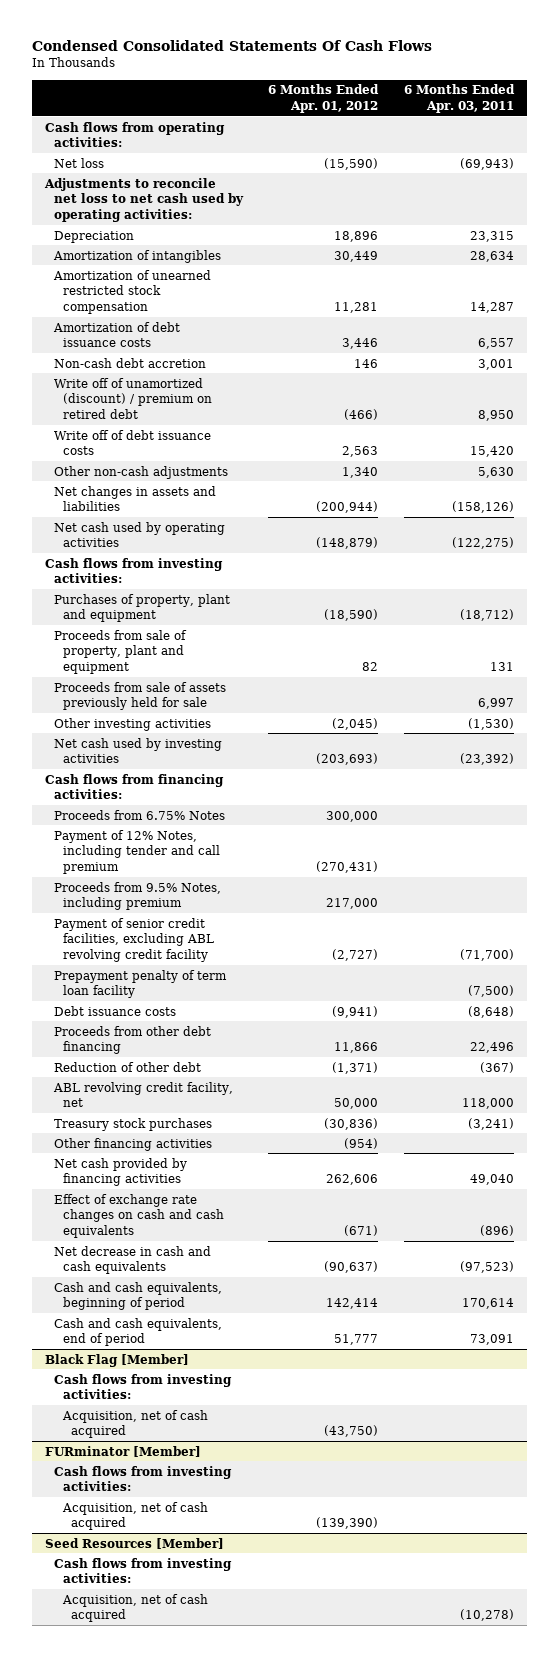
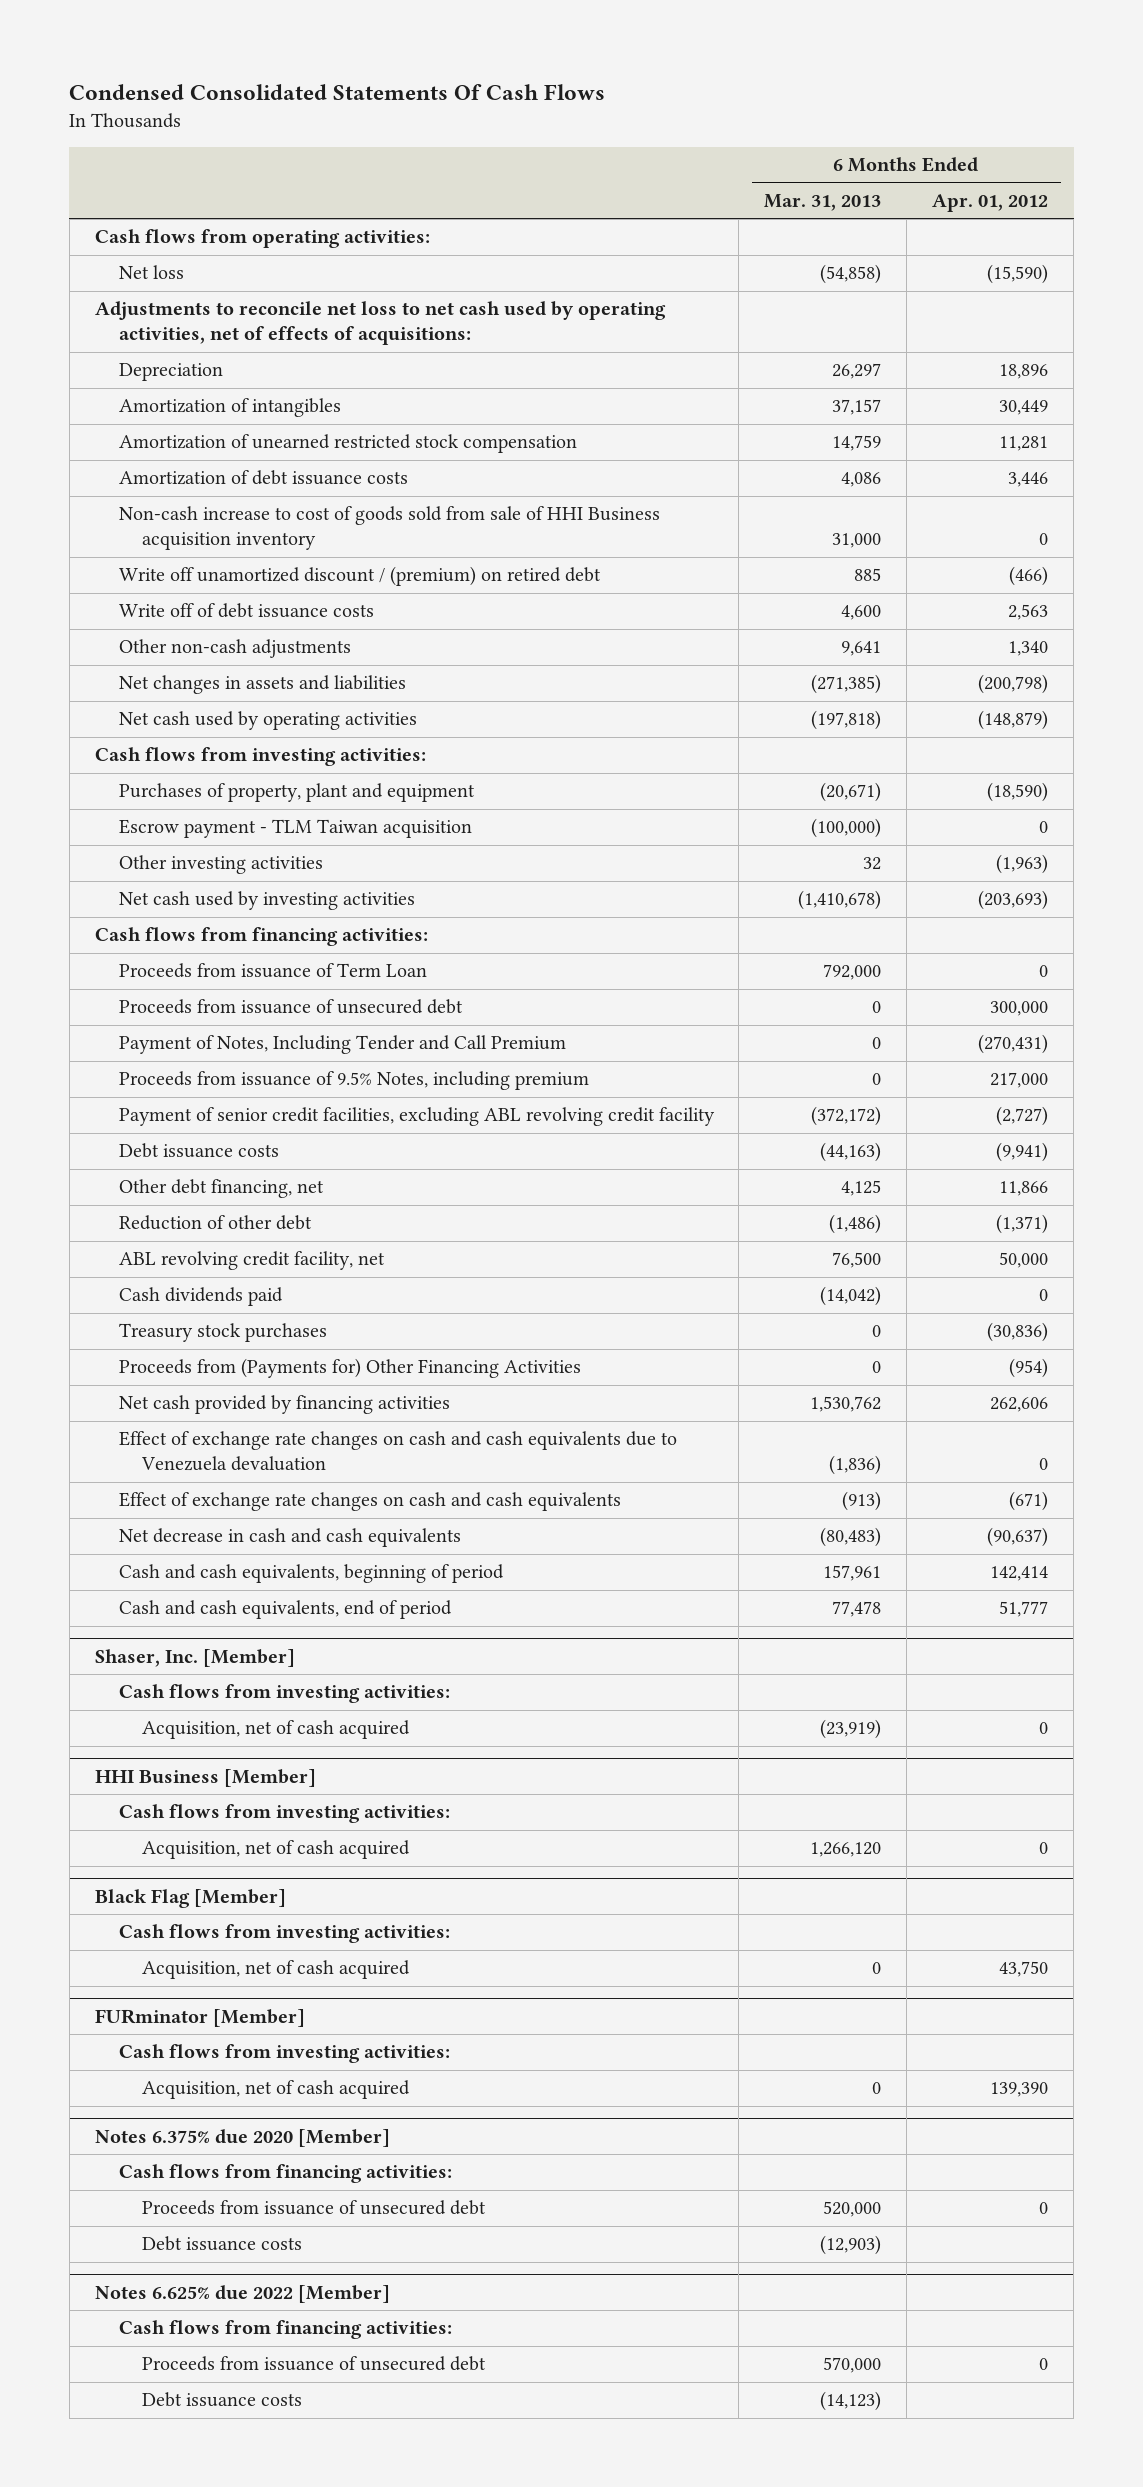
- | 6 Months Ended Apr. 01, 2012 | 6 Months Ended Apr. 03, 2011
+ | 6 Months Ended Mar. 31, 2013 | 6 Months Ended Apr. 01, 2012
- Adjustments to reconcile net loss to net cash used by operating activities:
+ Adjustments to reconcile net loss to net cash used by operating activities, net of effects of acquisitions:
- Non-cash debt accretion | 146 | 3,001
- Write off of unamortized (discount) / premium on retired debt | (466) | 8,950
+ Non-cash increase to cost of goods sold from sale of HHI Business acquisition inventory | 31,000 | 0
+ Write off unamortized discount / (premium) on retired debt | 885 | (466)
- Net changes in assets and liabilities | (200,944) | (158,126)
+ Net changes in assets and liabilities | (271,385) | (200,798)
- Proceeds from sale of property, plant and equipment | 82 | 131
- Proceeds from sale of assets previously held for sale | | 6,997
- Other investing activities | (2,045) | (1,530)
+ Escrow payment - TLM Taiwan acquisition | (100,000) | 0
+ Other investing activities | 32 | (1,963)
- Proceeds from 6.75% Notes | 300,000 |
- Payment of 12% Notes, including tender and call premium | (270,431) |
- Proceeds from 9.5% Notes, including premium | 217,000 |
+ Proceeds from issuance of Term Loan | 792,000 | 0
+ Proceeds from issuance of unsecured debt | 0 | 300,000
+ Payment of Notes, Including Tender and Call Premium | 0 | (270,431)
+ Proceeds from issuance of 9.5% Notes, including premium | 0 | 217,000
- Prepayment penalty of term loan facility | | (7,500)
- Proceeds from other debt financing | 11,866 | 22,496
+ Other debt financing, net | 4,125 | 11,866
+ Cash dividends paid | (14,042) | 0
- Other financing activities | (954) |
+ Proceeds from (Payments for) Other Financing Activities | 0 | (954)
+ Effect of exchange rate changes on cash and cash equivalents due to Venezuela devaluation | (1,836) | 0
+ Shaser, Inc. [Member]
+ Cash flows from investing activities:
+ Acquisition, net of cash acquired | (23,919) | 0
+ HHI Business [Member]
+ Cash flows from investing activities:
+ Acquisition, net of cash acquired | 1,266,120 | 0
@ Black Flag [Member]
- Acquisition, net of cash acquired | (43,750) |
+ Acquisition, net of cash acquired | 0 | 43,750
@ FURminator [Member]
- Acquisition, net of cash acquired | (139,390) |
- Seed Resources [Member]
- Cash flows from investing activities:
- Acquisition, net of cash acquired | | (10,278)
@ FURminator [Member]
+ Acquisition, net of cash acquired | 0 | 139,390
+ Notes 6.375% due 2020 [Member]
+ Cash flows from financing activities:
+ Proceeds from issuance of unsecured debt | 520,000 | 0
+ Debt issuance costs | (12,903) |
+ Notes 6.625% due 2022 [Member]
+ Cash flows from financing activities:
+ Proceeds from issuance of unsecured debt | 570,000 | 0
+ Debt issuance costs | (14,123) |

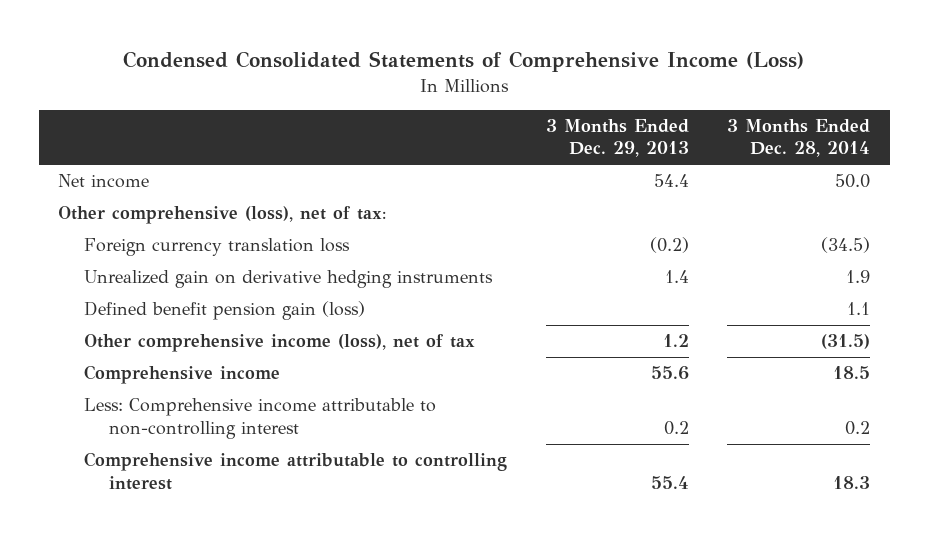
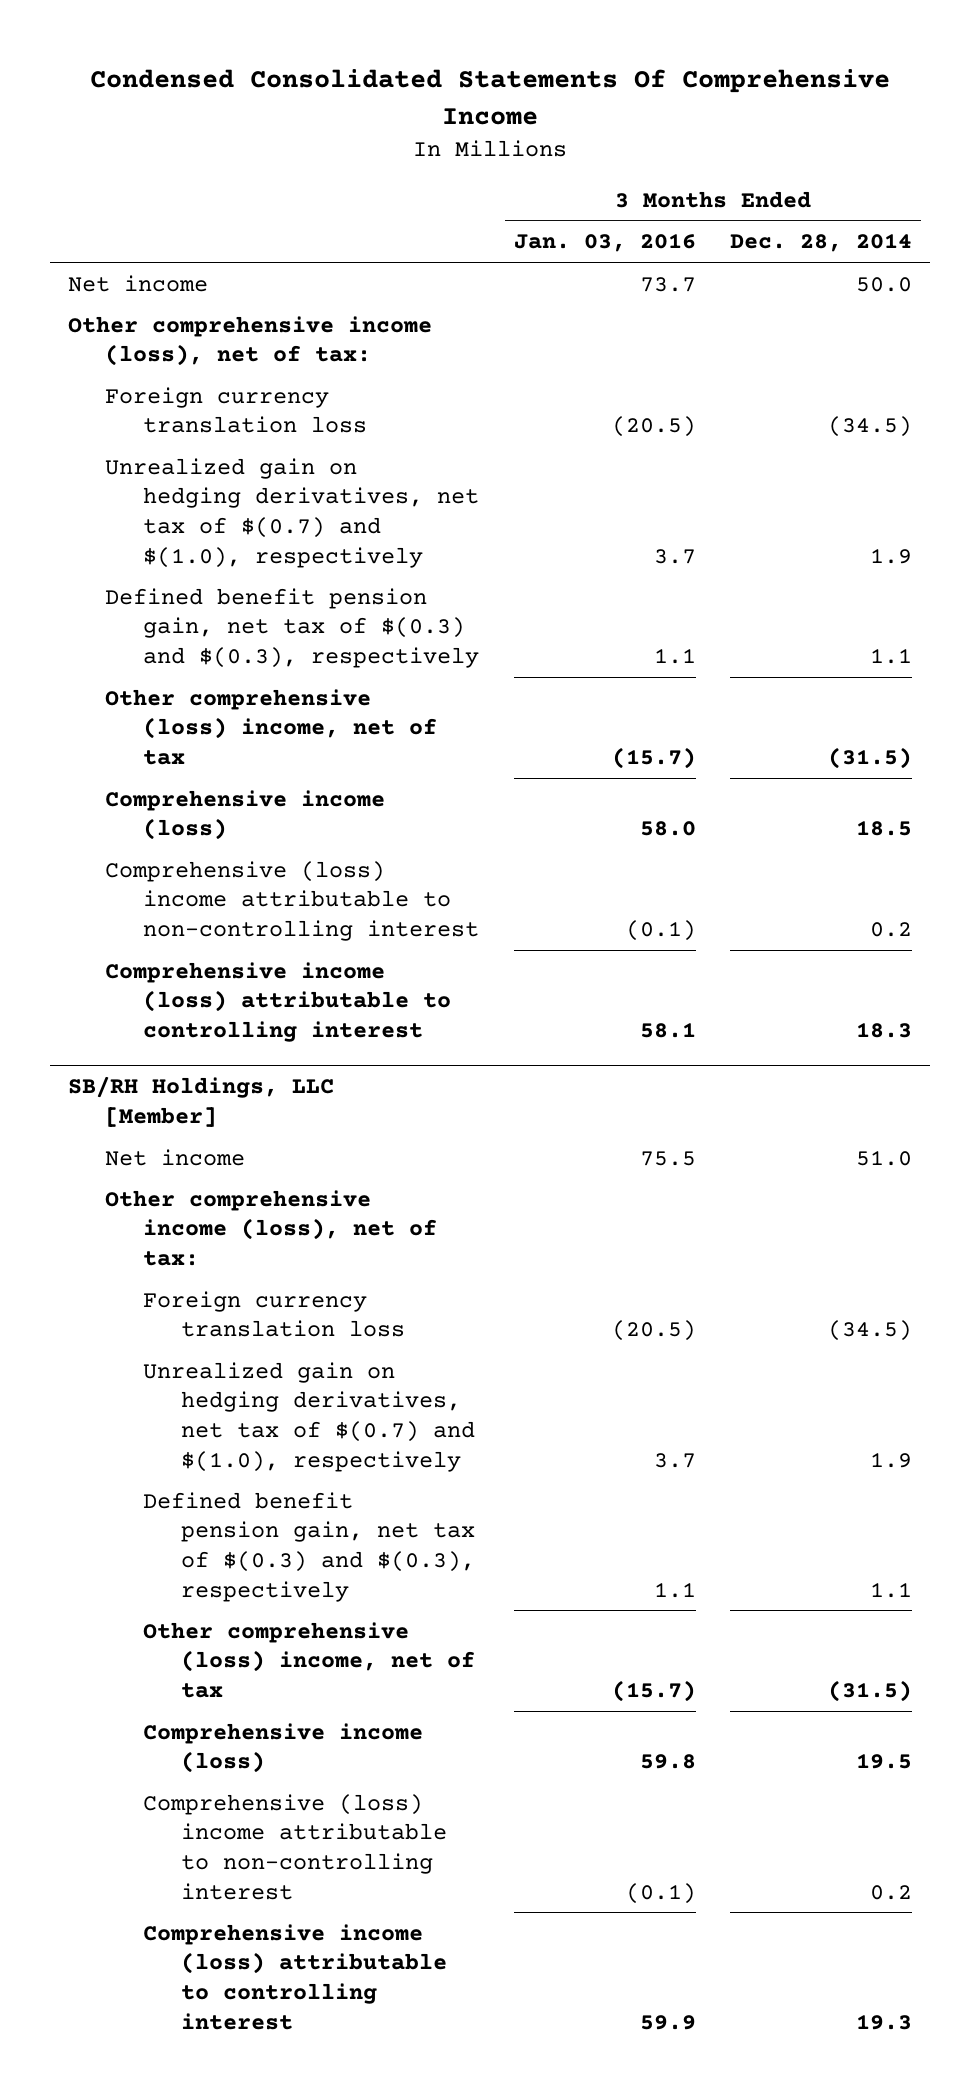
- Condensed Consolidated Statements of Comprehensive Income (Loss)
+ Condensed Consolidated Statements Of Comprehensive Income
- | 3 Months Ended Dec. 29, 2013 | 3 Months Ended Dec. 28, 2014
+ | 3 Months Ended Jan. 03, 2016 | 3 Months Ended Dec. 28, 2014
- Other comprehensive (loss), net of tax:
+ Other comprehensive income (loss), net of tax:
- Unrealized gain on derivative hedging instruments | 1.4 | 1.9
- Defined benefit pension gain (loss) | | 1.1
- Other comprehensive income (loss), net of tax | 1.2 | (31.5)
- Comprehensive income | 55.6 | 18.5
- Less: Comprehensive income attributable to non-controlling interest | 0.2 | 0.2
- Comprehensive income attributable to controlling interest | 55.4 | 18.3
+ Unrealized gain on hedging derivatives, net tax of $(0.7) and $(1.0), respectively | 3.7 | 1.9
+ Defined benefit pension gain, net tax of $(0.3) and $(0.3), respectively | 1.1 | 1.1
+ Other comprehensive (loss) income, net of tax | (15.7) | (31.5)
+ Comprehensive income (loss) | 58.0 | 18.5
+ Comprehensive (loss) income attributable to non-controlling interest | (0.1) | 0.2
+ Comprehensive income (loss) attributable to controlling interest | 58.1 | 18.3
+ SB/RH Holdings, LLC [Member]
+ Net income | 75.5 | 51.0
+ Other comprehensive income (loss), net of tax:
+ Foreign currency translation loss | (20.5) | (34.5)
+ Unrealized gain on hedging derivatives, net tax of $(0.7) and $(1.0), respectively | 3.7 | 1.9
+ Defined benefit pension gain, net tax of $(0.3) and $(0.3), respectively | 1.1 | 1.1
+ Other comprehensive (loss) income, net of tax | (15.7) | (31.5)
+ Comprehensive income (loss) | 59.8 | 19.5
+ Comprehensive (loss) income attributable to non-controlling interest | (0.1) | 0.2
+ Comprehensive income (loss) attributable to controlling interest | 59.9 | 19.3

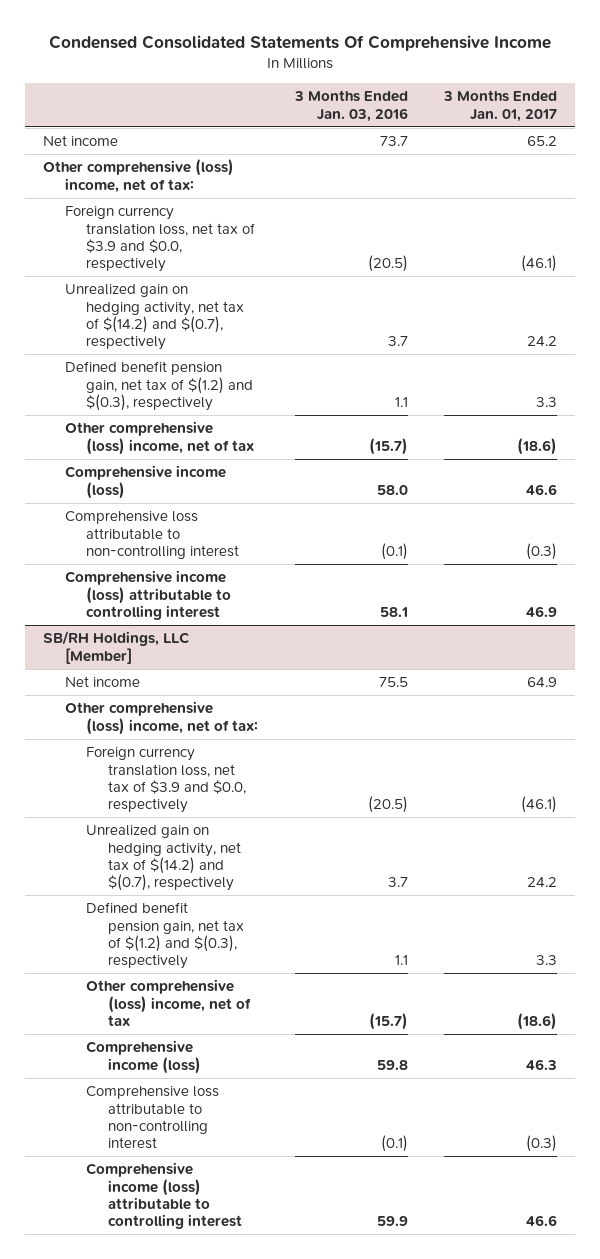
- | 3 Months Ended Jan. 03, 2016 | 3 Months Ended Dec. 28, 2014
+ | 3 Months Ended Jan. 03, 2016 | 3 Months Ended Jan. 01, 2017
- Other comprehensive income (loss), net of tax:
- Foreign currency translation loss | (20.5) | (34.5)
- Unrealized gain on hedging derivatives, net tax of $(0.7) and $(1.0), respectively | 3.7 | 1.9
- Defined benefit pension gain, net tax of $(0.3) and $(0.3), respectively | 1.1 | 1.1
+ Other comprehensive (loss) income, net of tax:
+ Foreign currency translation loss, net tax of $3.9 and $0.0, respectively | (20.5) | (46.1)
+ Unrealized gain on hedging activity, net tax of $(14.2) and $(0.7), respectively | 3.7 | 24.2
+ Defined benefit pension gain, net tax of $(1.2) and $(0.3), respectively | 1.1 | 3.3
- Comprehensive (loss) income attributable to non-controlling interest | (0.1) | 0.2
+ Comprehensive loss attributable to non-controlling interest | (0.1) | (0.3)
@ SB/RH Holdings, LLC [Member]
- Other comprehensive income (loss), net of tax:
- Foreign currency translation loss | (20.5) | (34.5)
- Unrealized gain on hedging derivatives, net tax of $(0.7) and $(1.0), respectively | 3.7 | 1.9
- Defined benefit pension gain, net tax of $(0.3) and $(0.3), respectively | 1.1 | 1.1
+ Other comprehensive (loss) income, net of tax:
+ Foreign currency translation loss, net tax of $3.9 and $0.0, respectively | (20.5) | (46.1)
+ Unrealized gain on hedging activity, net tax of $(14.2) and $(0.7), respectively | 3.7 | 24.2
+ Defined benefit pension gain, net tax of $(1.2) and $(0.3), respectively | 1.1 | 3.3
- Comprehensive (loss) income attributable to non-controlling interest | (0.1) | 0.2
+ Comprehensive loss attributable to non-controlling interest | (0.1) | (0.3)

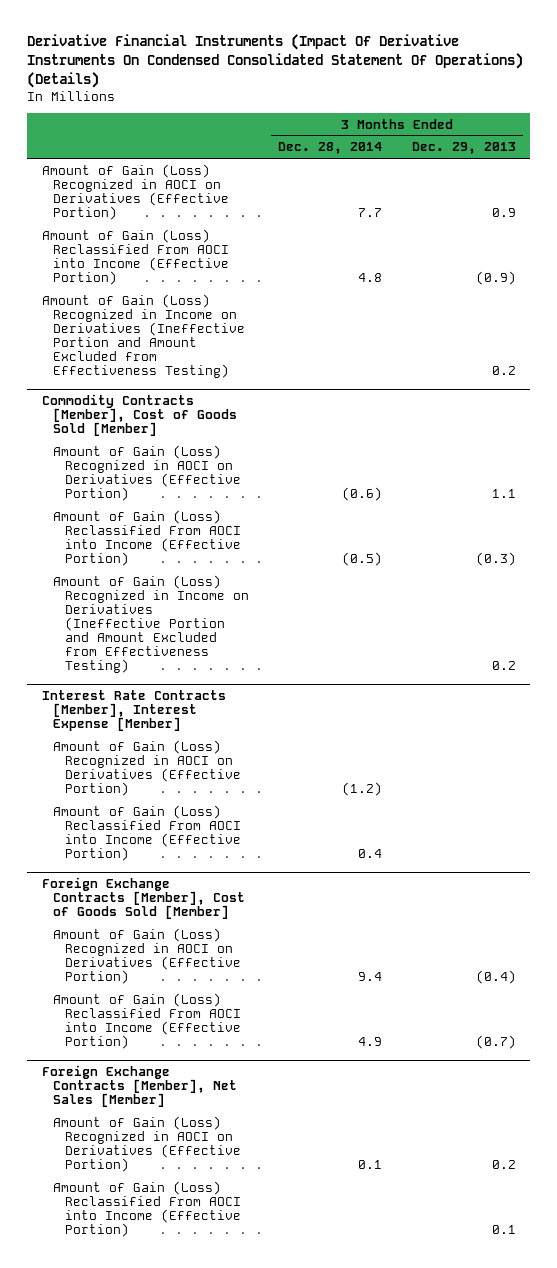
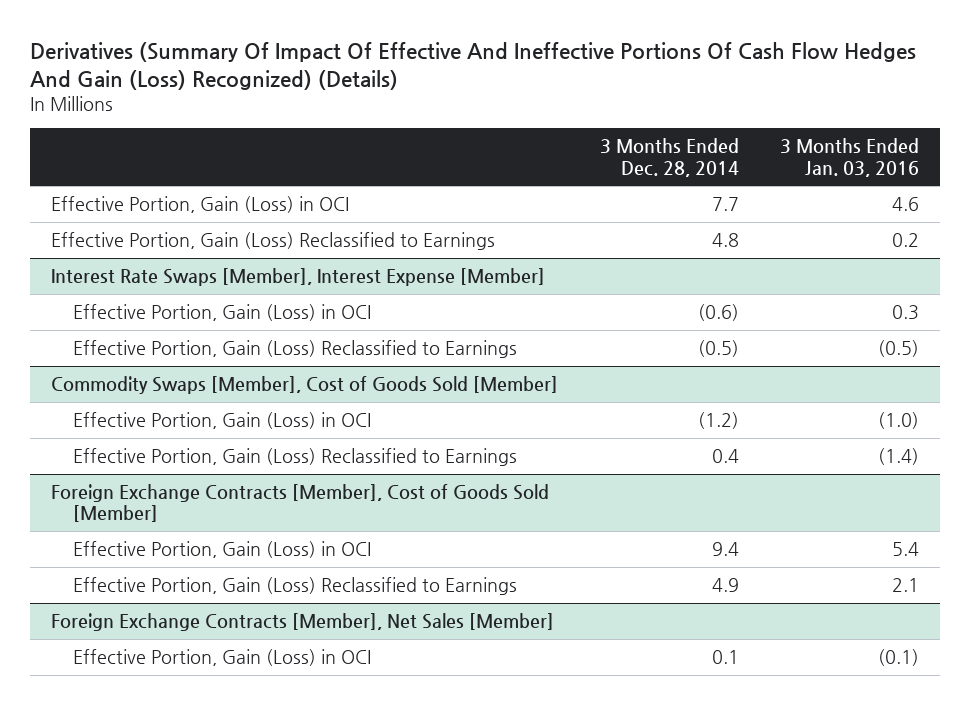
- Derivative Financial Instruments (Impact Of Derivative Instruments On Condensed Consolidated Statement Of Operations) (Details)
+ Derivatives (Summary Of Impact Of Effective And Ineffective Portions Of Cash Flow Hedges And Gain (Loss) Recognized) (Details)
- | 3 Months Ended Dec. 28, 2014 | 3 Months Ended Dec. 29, 2013
+ | 3 Months Ended Dec. 28, 2014 | 3 Months Ended Jan. 03, 2016
- Amount of Gain (Loss) Recognized in AOCI on Derivatives (Effective Portion) | 7.7 | 0.9
- Amount of Gain (Loss) Reclassified From AOCI into Income (Effective Portion) | 4.8 | (0.9)
- Amount of Gain (Loss) Recognized in Income on Derivatives (Ineffective Portion and Amount Excluded from Effectiveness Testing) | | 0.2
- Commodity Contracts [Member], Cost of Goods Sold [Member]
- Amount of Gain (Loss) Recognized in AOCI on Derivatives (Effective Portion) | (0.6) | 1.1
- Amount of Gain (Loss) Reclassified From AOCI into Income (Effective Portion) | (0.5) | (0.3)
- Amount of Gain (Loss) Recognized in Income on Derivatives (Ineffective Portion and Amount Excluded from Effectiveness Testing) | | 0.2
- Interest Rate Contracts [Member], Interest Expense [Member]
- Amount of Gain (Loss) Recognized in AOCI on Derivatives (Effective Portion) | (1.2) |
- Amount of Gain (Loss) Reclassified From AOCI into Income (Effective Portion) | 0.4 |
+ Effective Portion, Gain (Loss) in OCI | 7.7 | 4.6
+ Effective Portion, Gain (Loss) Reclassified to Earnings | 4.8 | 0.2
+ Interest Rate Swaps [Member], Interest Expense [Member]
+ Effective Portion, Gain (Loss) in OCI | (0.6) | 0.3
+ Effective Portion, Gain (Loss) Reclassified to Earnings | (0.5) | (0.5)
+ Commodity Swaps [Member], Cost of Goods Sold [Member]
+ Effective Portion, Gain (Loss) in OCI | (1.2) | (1.0)
+ Effective Portion, Gain (Loss) Reclassified to Earnings | 0.4 | (1.4)
@ Foreign Exchange Contracts [Member], Cost of Goods Sold [Member]
- Amount of Gain (Loss) Recognized in AOCI on Derivatives (Effective Portion) | 9.4 | (0.4)
- Amount of Gain (Loss) Reclassified From AOCI into Income (Effective Portion) | 4.9 | (0.7)
+ Effective Portion, Gain (Loss) in OCI | 9.4 | 5.4
+ Effective Portion, Gain (Loss) Reclassified to Earnings | 4.9 | 2.1
@ Foreign Exchange Contracts [Member], Net Sales [Member]
- Amount of Gain (Loss) Recognized in AOCI on Derivatives (Effective Portion) | 0.1 | 0.2
- Amount of Gain (Loss) Reclassified From AOCI into Income (Effective Portion) | | 0.1
+ Effective Portion, Gain (Loss) in OCI | 0.1 | (0.1)

